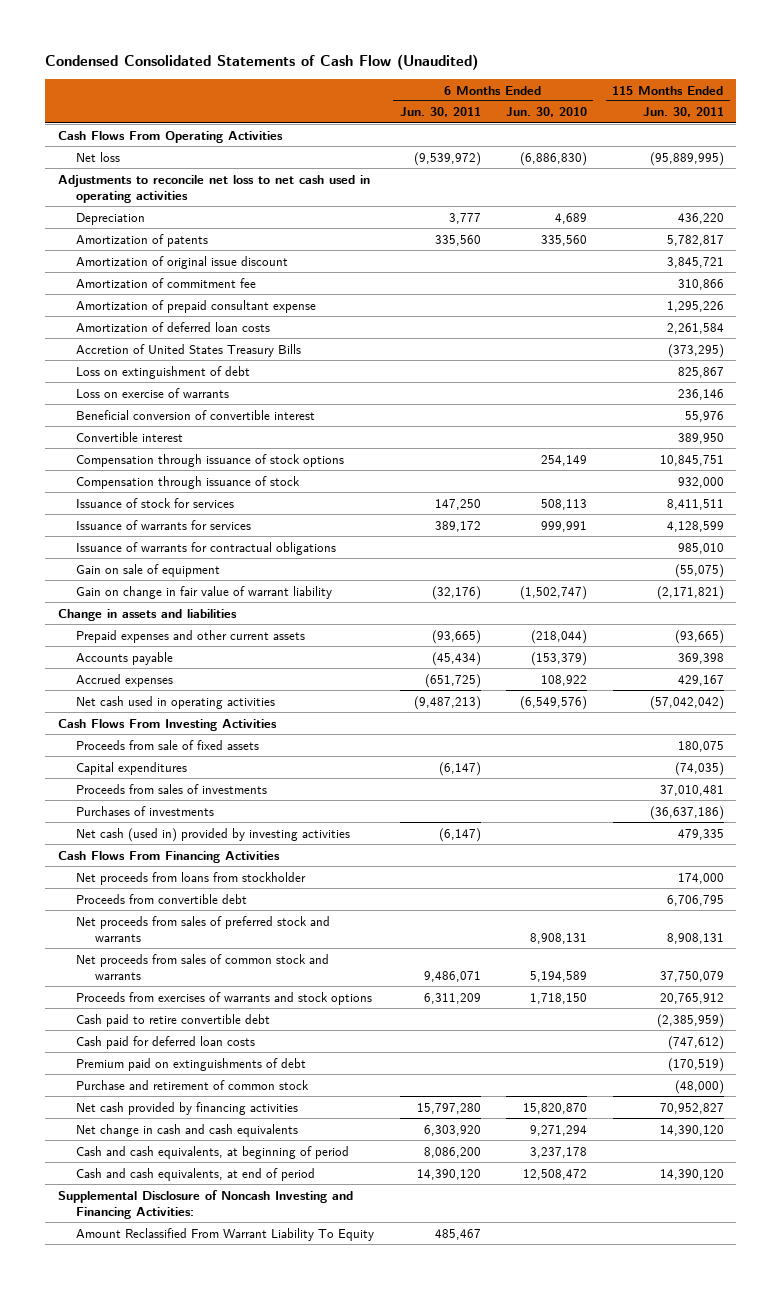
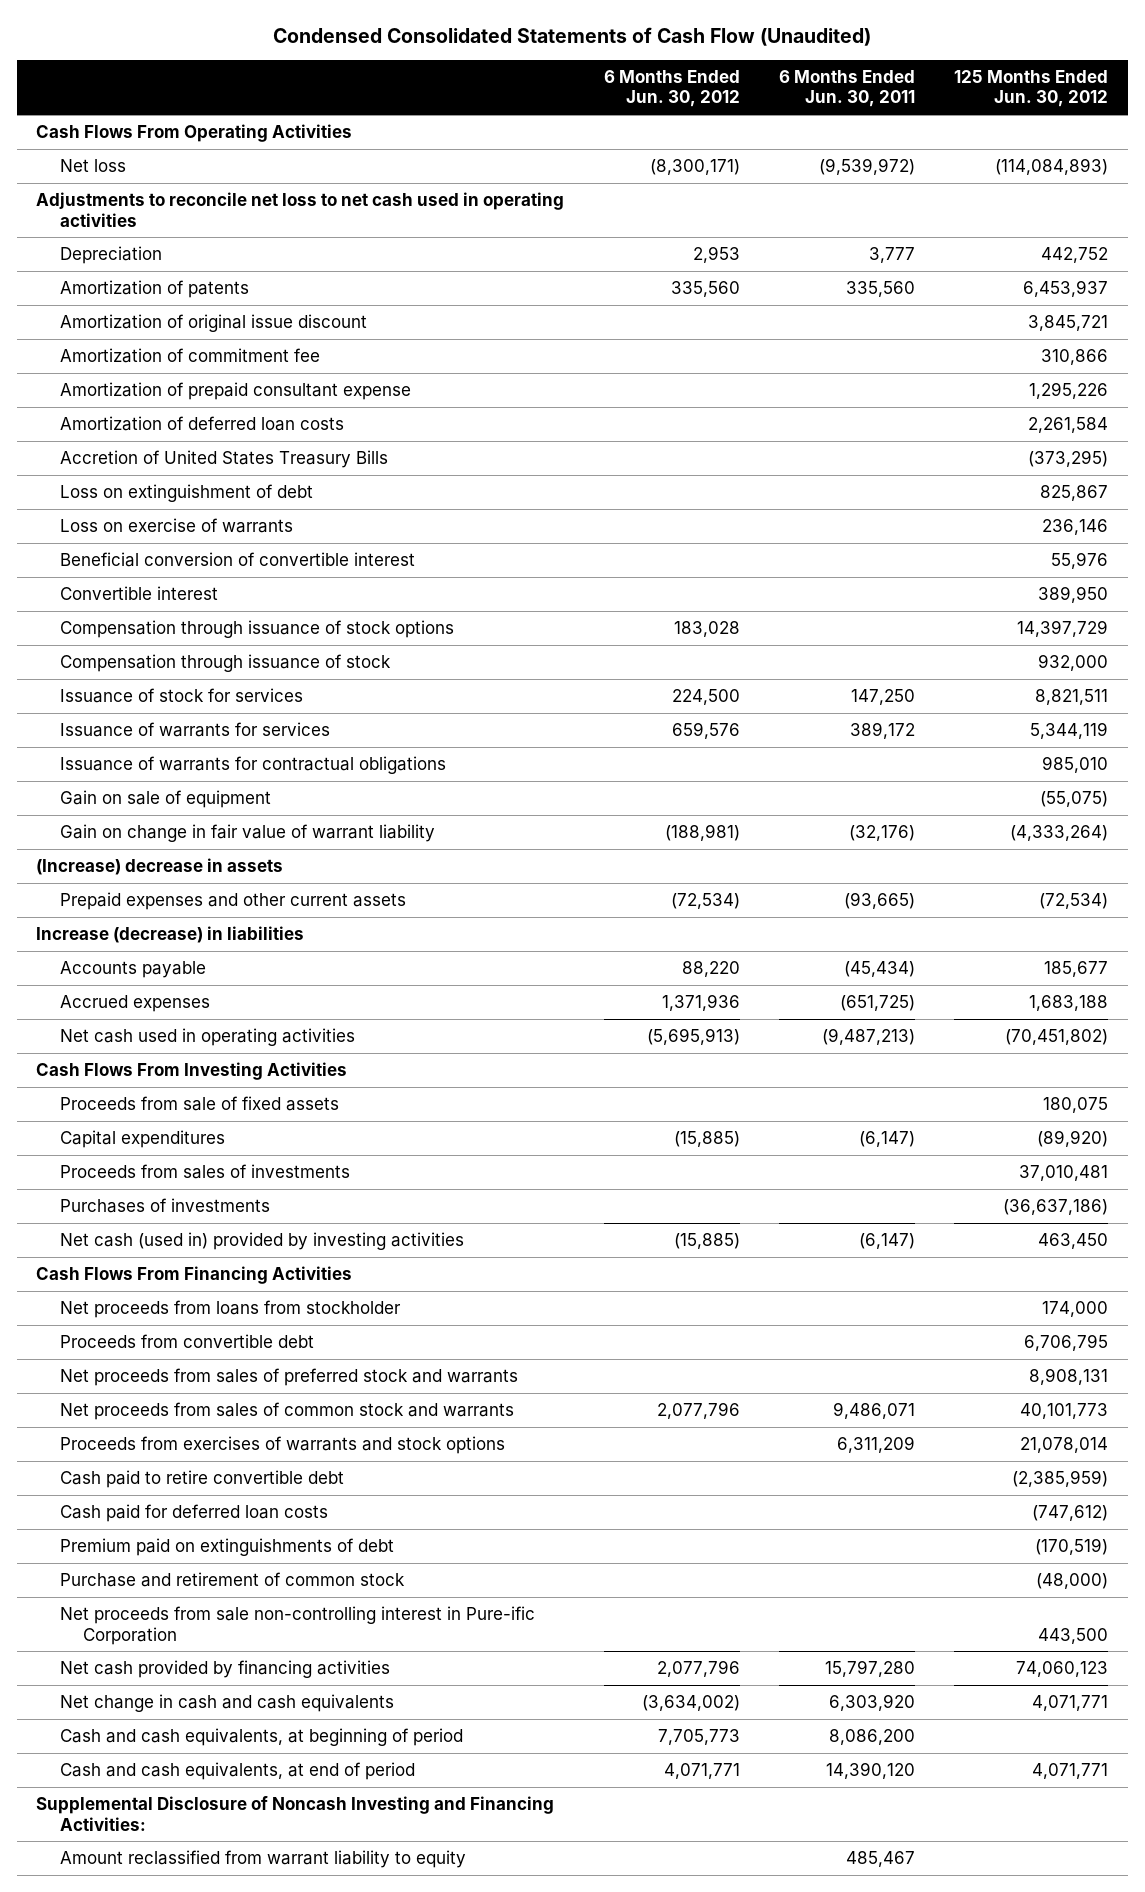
- | 6 Months Ended Jun. 30, 2011 | 6 Months Ended Jun. 30, 2010 | 115 Months Ended Jun. 30, 2011
+ | 6 Months Ended Jun. 30, 2012 | 6 Months Ended Jun. 30, 2011 | 125 Months Ended Jun. 30, 2012
- Change in assets and liabilities
+ (Increase) decrease in assets
+ Increase (decrease) in liabilities
+ Net proceeds from sale non-controlling interest in Pure-ific Corporation | | | 443,500
- Amount Reclassified From Warrant Liability To Equity | 485,467 | |
+ Amount reclassified from warrant liability to equity | | 485,467 |

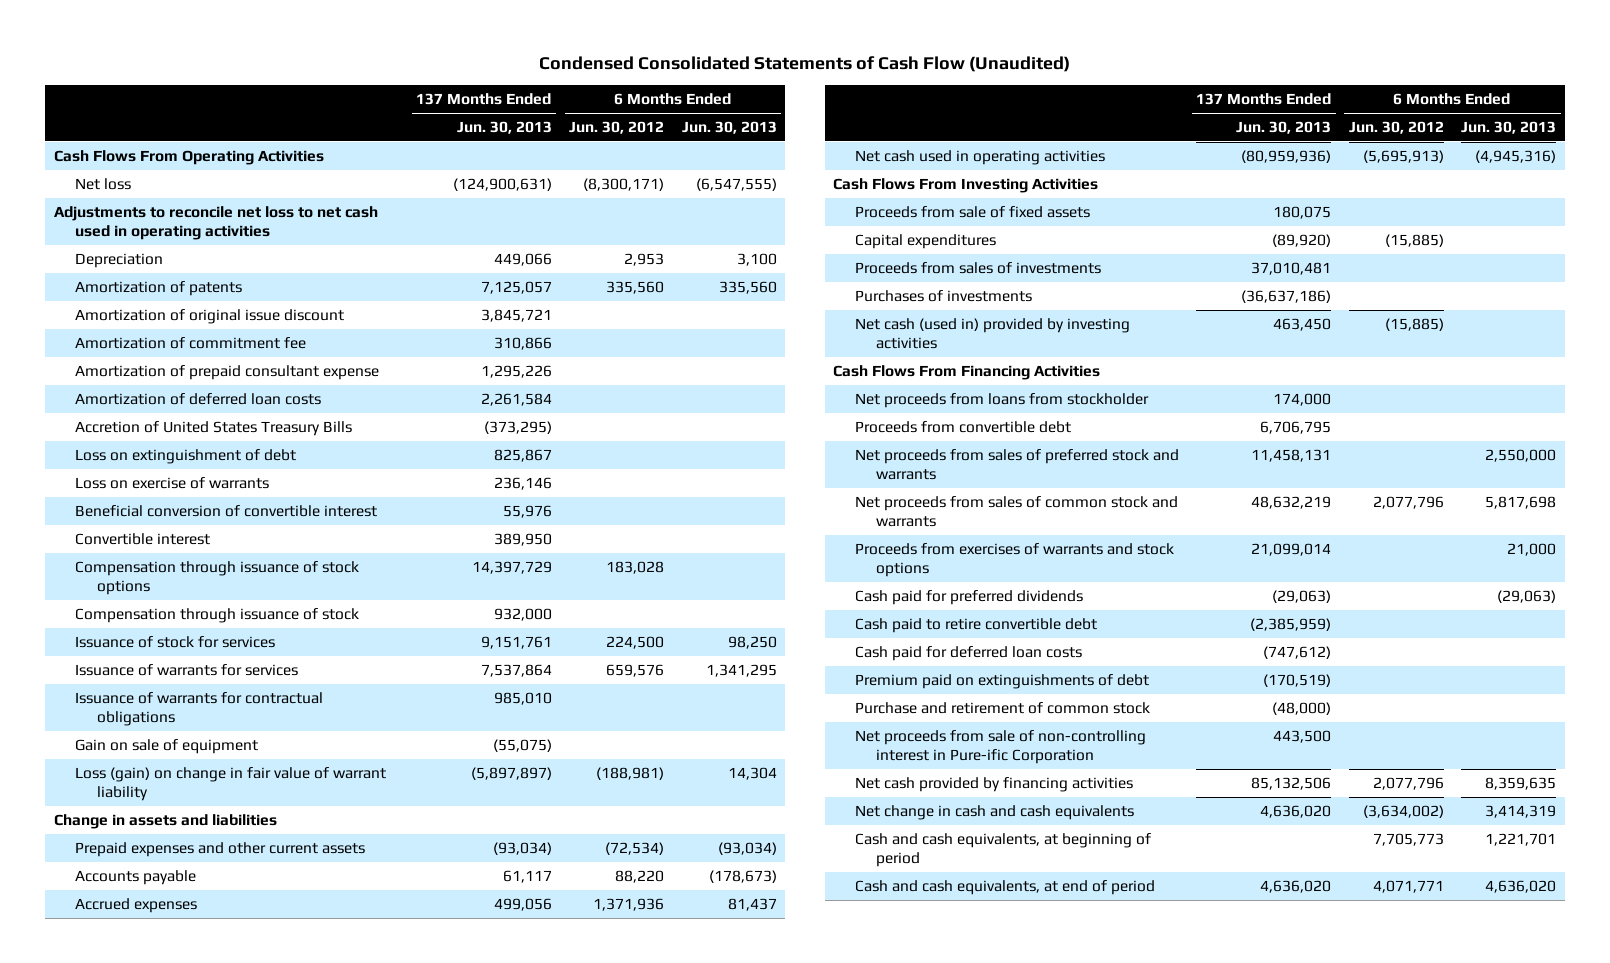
- | 6 Months Ended Jun. 30, 2012 | 6 Months Ended Jun. 30, 2011 | 125 Months Ended Jun. 30, 2012
+ | 137 Months Ended Jun. 30, 2013 | 6 Months Ended Jun. 30, 2012 | 6 Months Ended Jun. 30, 2013
- Gain on change in fair value of warrant liability | (188,981) | (32,176) | (4,333,264)
- (Increase) decrease in assets
+ Loss (gain) on change in fair value of warrant liability | (5,897,897) | (188,981) | 14,304
+ Change in assets and liabilities
- Increase (decrease) in liabilities
+ Cash paid for preferred dividends | (29,063) | | (29,063)
- Net proceeds from sale non-controlling interest in Pure-ific Corporation | | | 443,500
+ Net proceeds from sale of non-controlling interest in Pure-ific Corporation | 443,500 | |
- Supplemental Disclosure of Noncash Investing and Financing Activities:
- Amount reclassified from warrant liability to equity | | 485,467 |

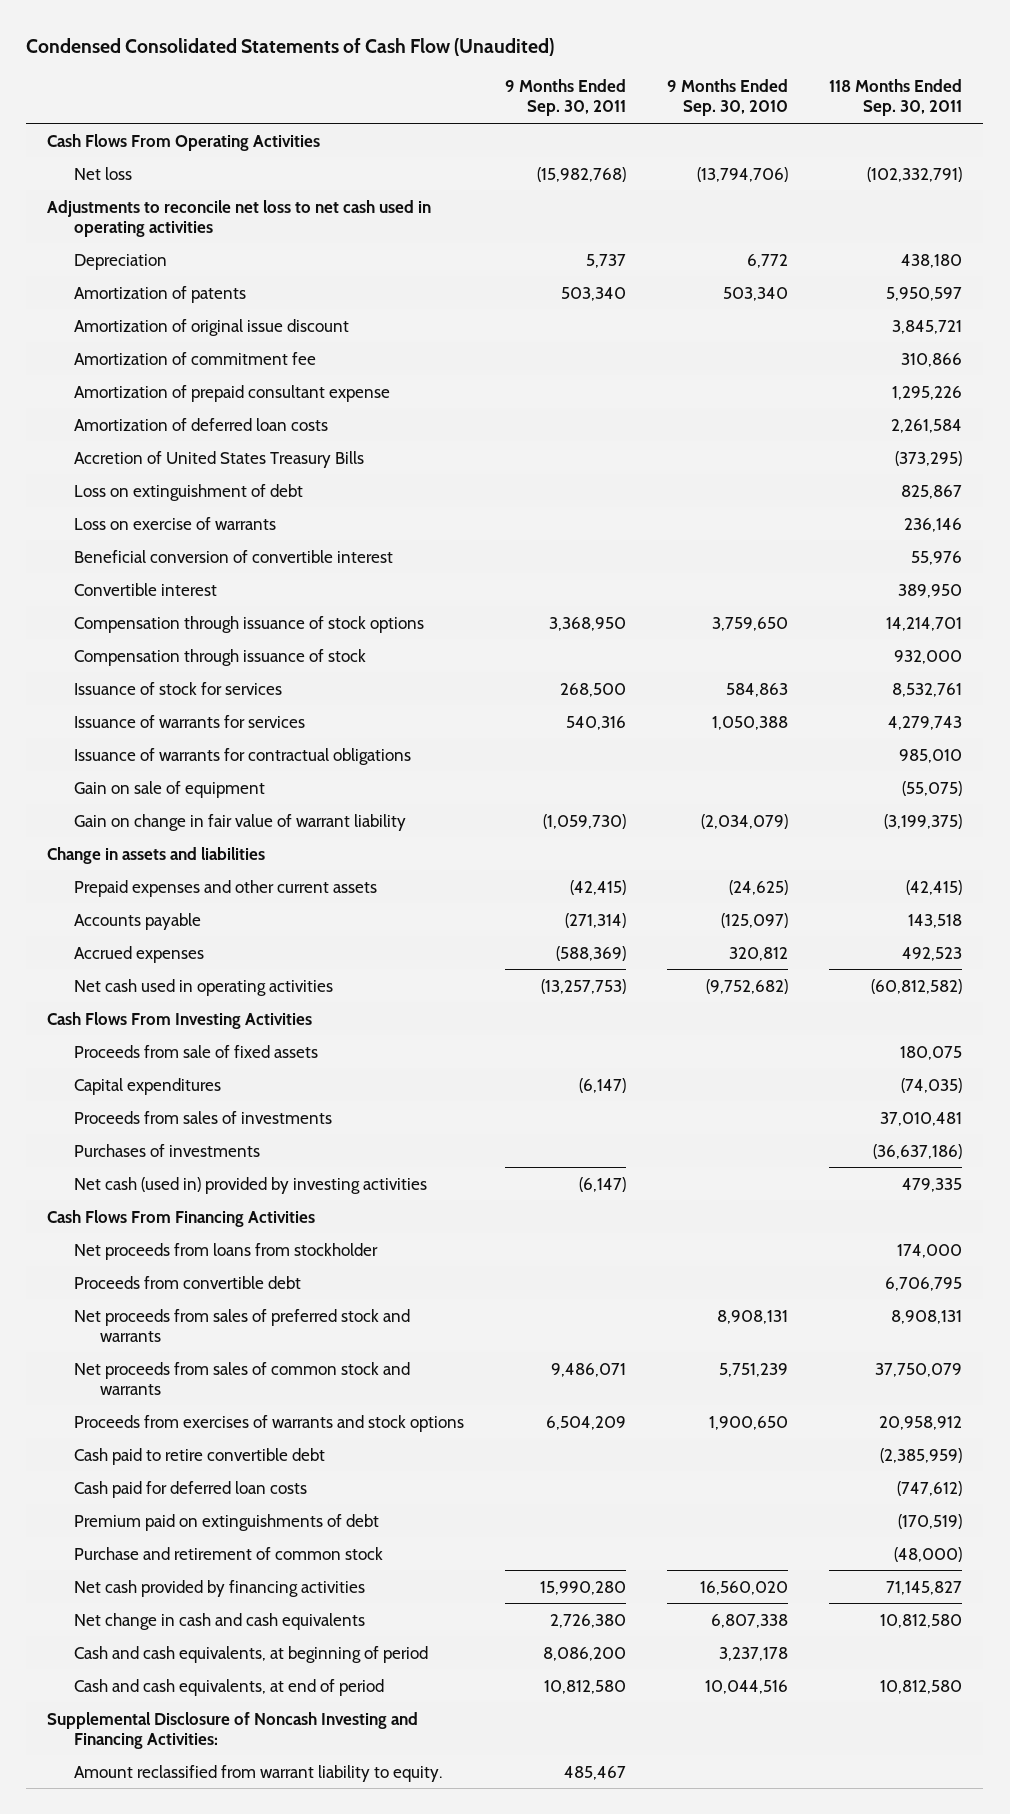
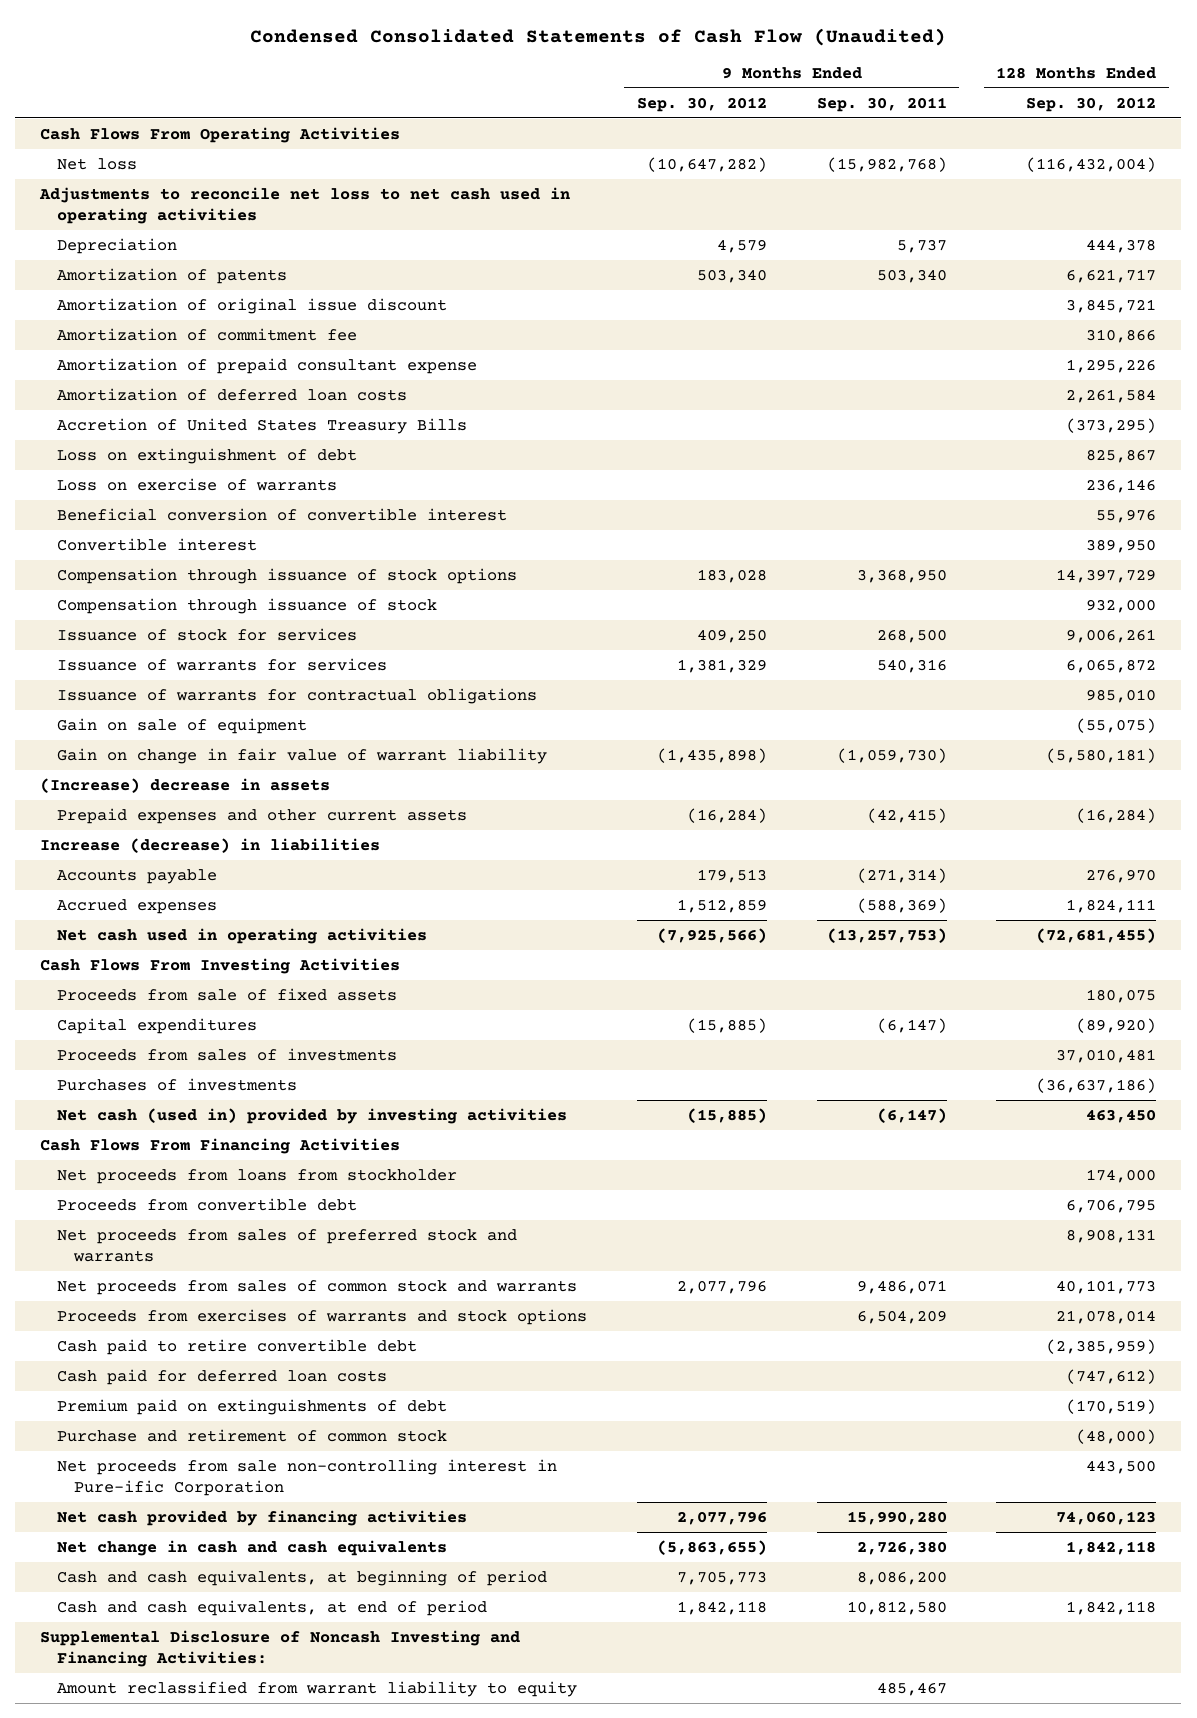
- | 9 Months Ended Sep. 30, 2011 | 9 Months Ended Sep. 30, 2010 | 118 Months Ended Sep. 30, 2011
+ | 9 Months Ended Sep. 30, 2012 | 9 Months Ended Sep. 30, 2011 | 128 Months Ended Sep. 30, 2012
- Change in assets and liabilities
+ (Increase) decrease in assets
+ Increase (decrease) in liabilities
+ Net proceeds from sale non-controlling interest in Pure-ific Corporation | | | 443,500
- Amount reclassified from warrant liability to equity. | 485,467 | |
+ Amount reclassified from warrant liability to equity | | 485,467 |

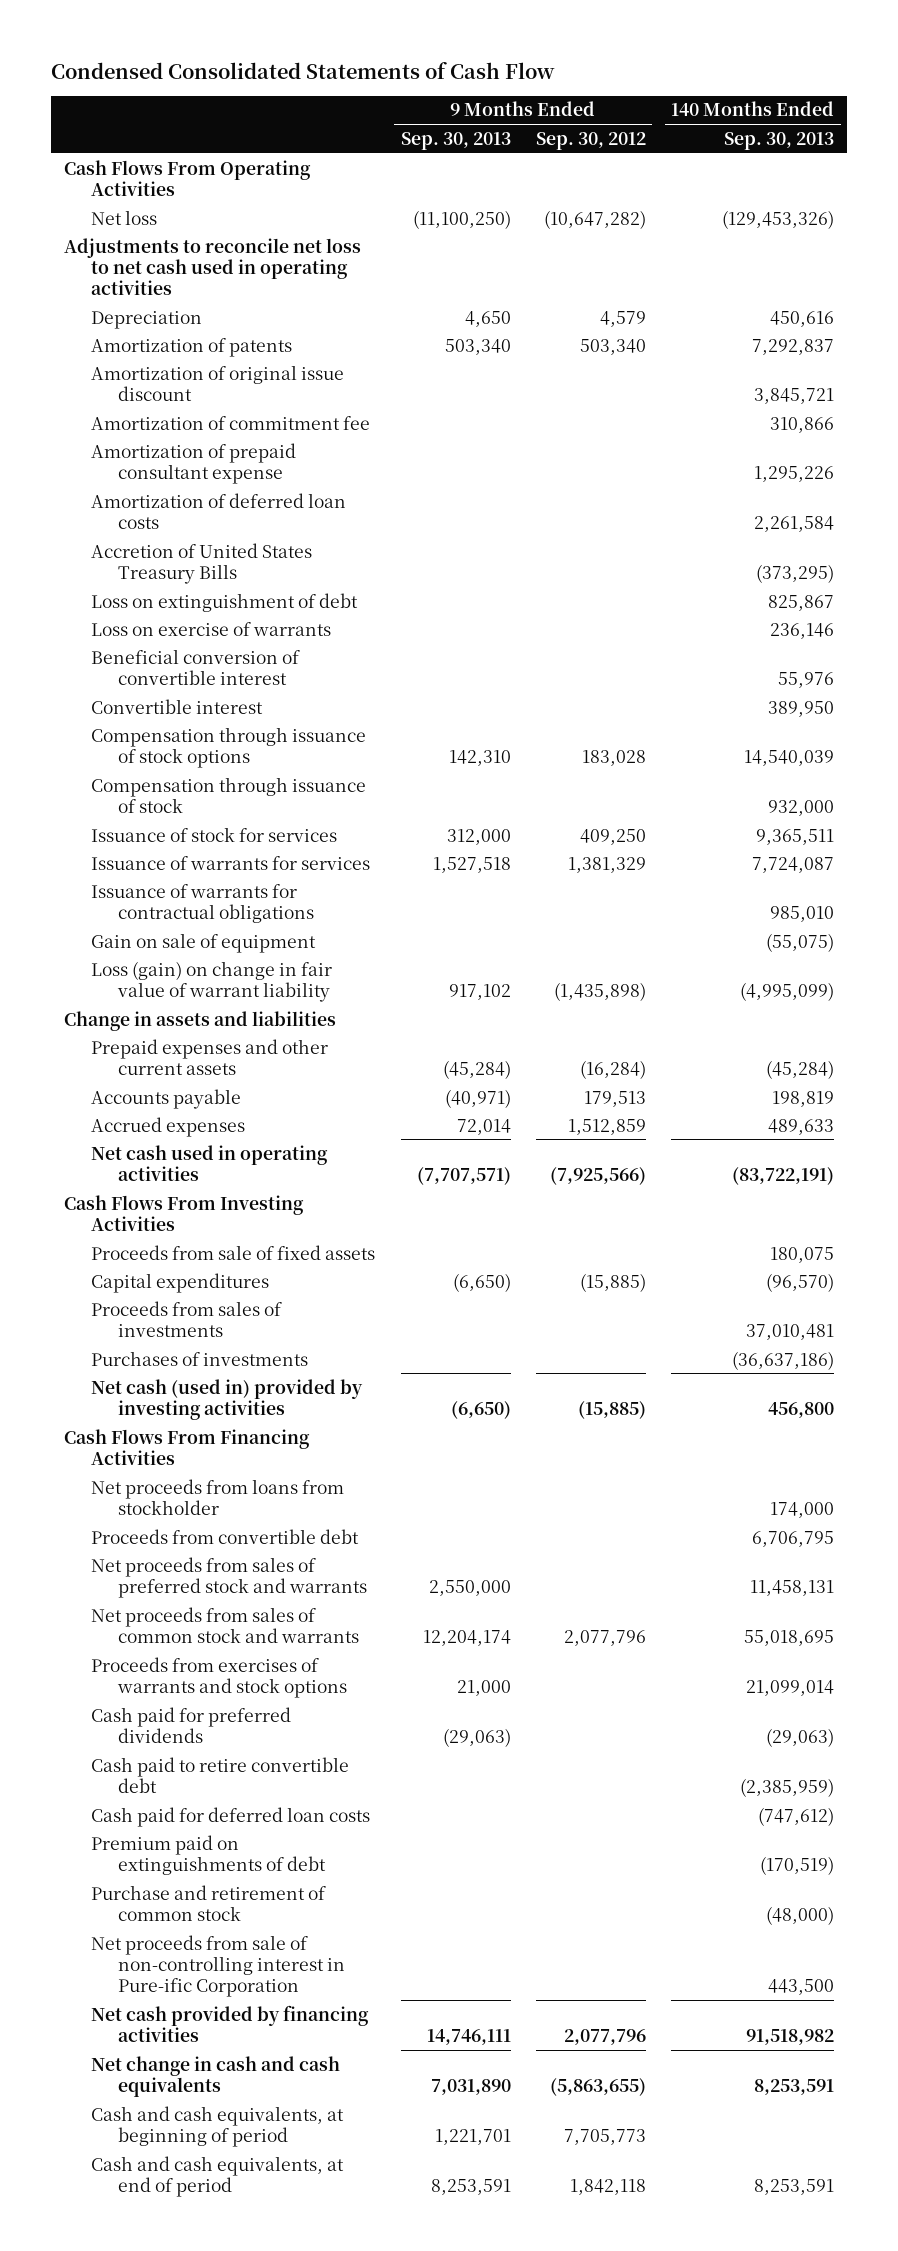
- Condensed Consolidated Statements of Cash Flow (Unaudited)
+ Condensed Consolidated Statements of Cash Flow
- | 9 Months Ended Sep. 30, 2012 | 9 Months Ended Sep. 30, 2011 | 128 Months Ended Sep. 30, 2012
+ | 9 Months Ended Sep. 30, 2013 | 9 Months Ended Sep. 30, 2012 | 140 Months Ended Sep. 30, 2013
- Gain on change in fair value of warrant liability | (1,435,898) | (1,059,730) | (5,580,181)
- (Increase) decrease in assets
+ Loss (gain) on change in fair value of warrant liability | 917,102 | (1,435,898) | (4,995,099)
+ Change in assets and liabilities
- Increase (decrease) in liabilities
+ Cash paid for preferred dividends | (29,063) | | (29,063)
- Net proceeds from sale non-controlling interest in Pure-ific Corporation | | | 443,500
+ Net proceeds from sale of non-controlling interest in Pure-ific Corporation | | | 443,500
- Supplemental Disclosure of Noncash Investing and Financing Activities:
- Amount reclassified from warrant liability to equity | | 485,467 |

